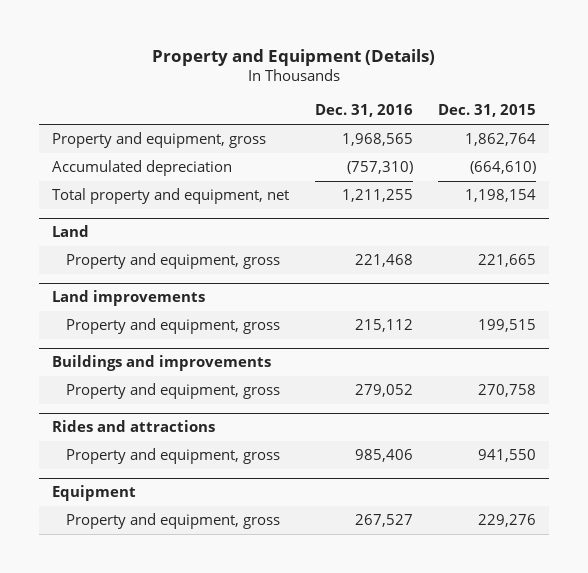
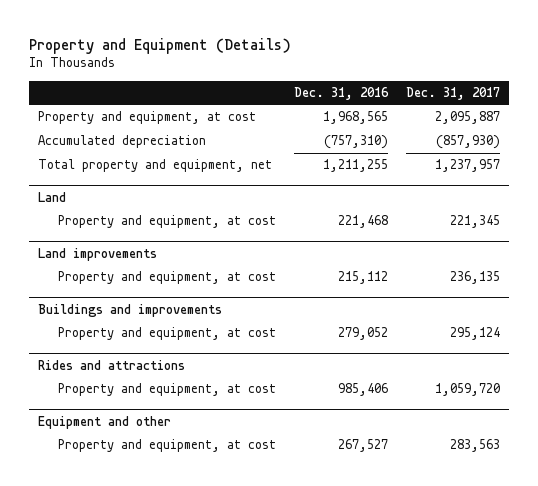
- | Dec. 31, 2016 | Dec. 31, 2015
+ | Dec. 31, 2016 | Dec. 31, 2017
- Property and equipment, gross | 1,968,565 | 1,862,764
+ Property and equipment, at cost | 1,968,565 | 2,095,887
@ Land
- Property and equipment, gross | 221,468 | 221,665
+ Property and equipment, at cost | 221,468 | 221,345
@ Land improvements
- Property and equipment, gross | 215,112 | 199,515
+ Property and equipment, at cost | 215,112 | 236,135
@ Buildings and improvements
- Property and equipment, gross | 279,052 | 270,758
+ Property and equipment, at cost | 279,052 | 295,124
@ Rides and attractions
- Property and equipment, gross | 985,406 | 941,550
- Equipment
- Property and equipment, gross | 267,527 | 229,276
@ Rides and attractions
+ Property and equipment, at cost | 985,406 | 1,059,720
+ Equipment and other
+ Property and equipment, at cost | 267,527 | 283,563

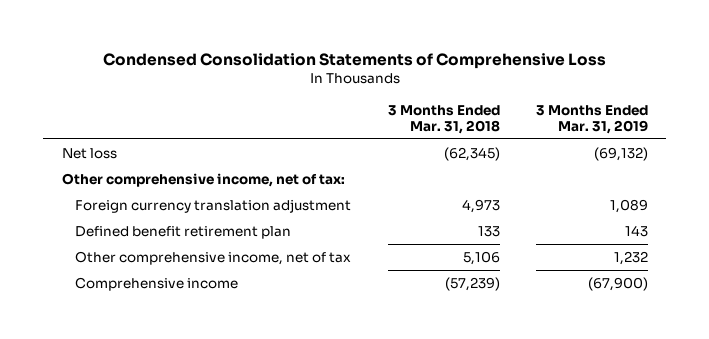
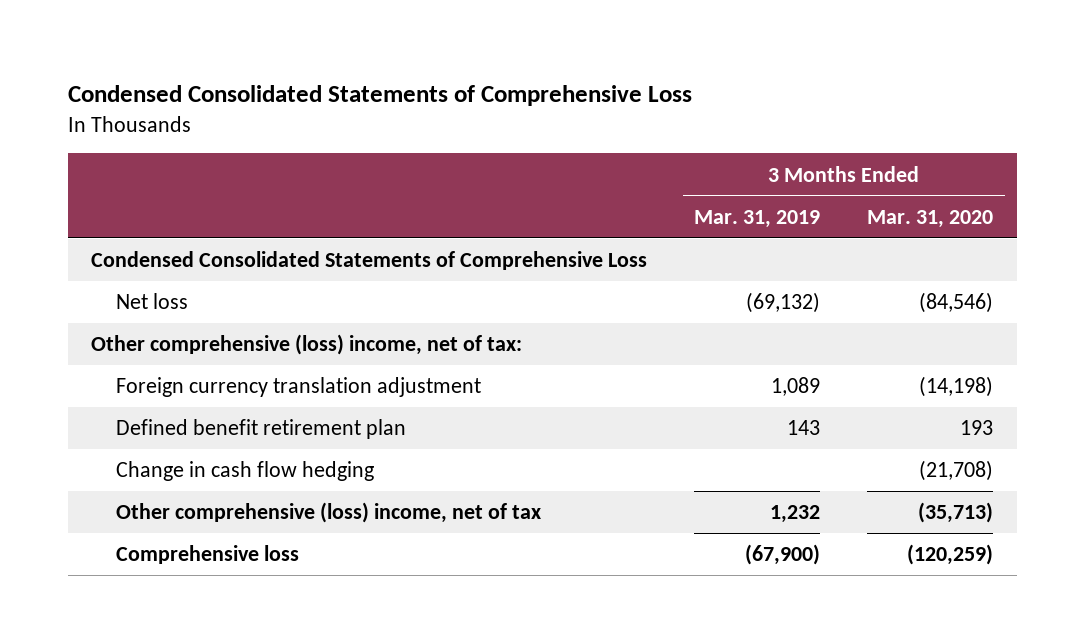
- Condensed Consolidation Statements of Comprehensive Loss
+ Condensed Consolidated Statements of Comprehensive Loss
- | 3 Months Ended Mar. 31, 2018 | 3 Months Ended Mar. 31, 2019
+ | 3 Months Ended Mar. 31, 2019 | 3 Months Ended Mar. 31, 2020
+ Condensed Consolidated Statements of Comprehensive Loss
- Other comprehensive income, net of tax:
+ Other comprehensive (loss) income, net of tax:
- Other comprehensive income, net of tax | 5,106 | 1,232
- Comprehensive income | (57,239) | (67,900)
+ Change in cash flow hedging | | (21,708)
+ Other comprehensive (loss) income, net of tax | 1,232 | (35,713)
+ Comprehensive loss | (67,900) | (120,259)

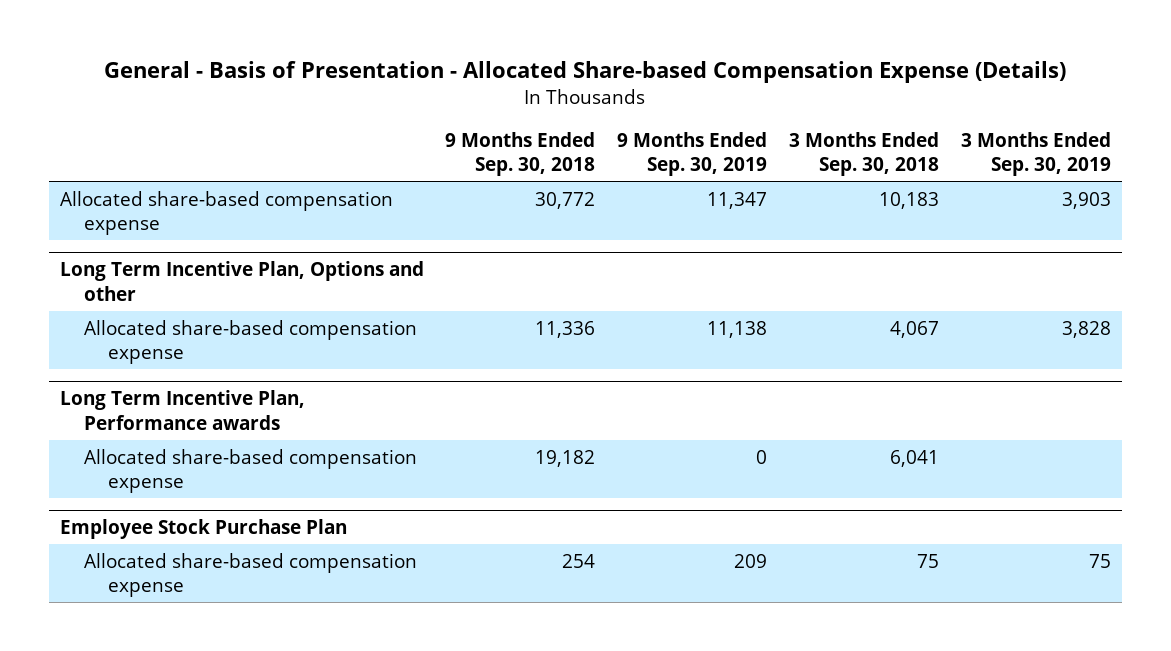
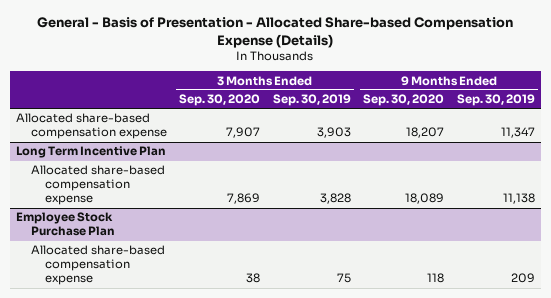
- | 9 Months Ended Sep. 30, 2018 | 9 Months Ended Sep. 30, 2019 | 3 Months Ended Sep. 30, 2018 | 3 Months Ended Sep. 30, 2019
+ | 3 Months Ended Sep. 30, 2020 | 3 Months Ended Sep. 30, 2019 | 9 Months Ended Sep. 30, 2020 | 9 Months Ended Sep. 30, 2019
- Long Term Incentive Plan, Options and other
+ Long Term Incentive Plan
- Long Term Incentive Plan, Performance awards
- Allocated share-based compensation expense | 19,182 | 0 | 6,041 |

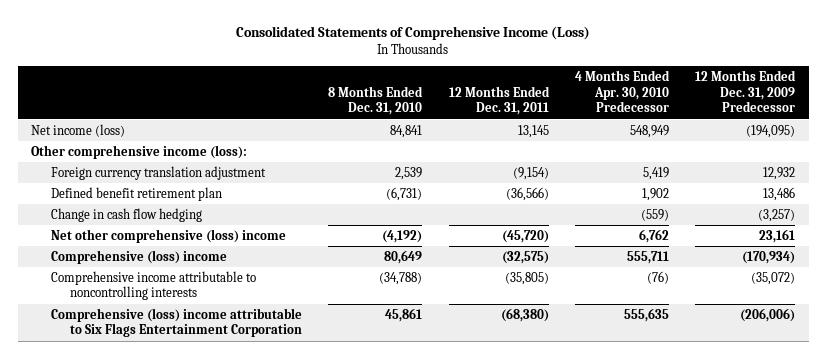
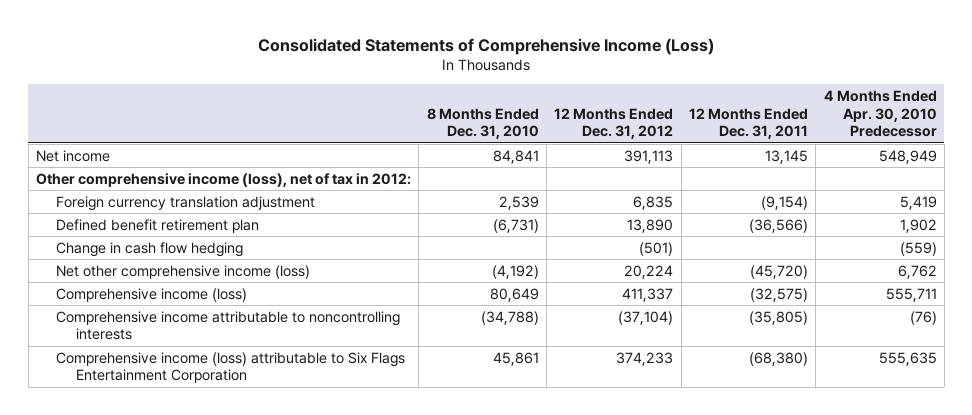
- | 8 Months Ended Dec. 31, 2010 | 12 Months Ended Dec. 31, 2011 | 4 Months Ended Apr. 30, 2010 Predecessor | 12 Months Ended Dec. 31, 2009 Predecessor
+ | 8 Months Ended Dec. 31, 2010 | 12 Months Ended Dec. 31, 2012 | 12 Months Ended Dec. 31, 2011 | 4 Months Ended Apr. 30, 2010 Predecessor
- Net income (loss) | 84,841 | 13,145 | 548,949 | (194,095)
- Other comprehensive income (loss):
+ Net income | 84,841 | 391,113 | 13,145 | 548,949
+ Other comprehensive income (loss), net of tax in 2012:
- Net other comprehensive (loss) income | (4,192) | (45,720) | 6,762 | 23,161
- Comprehensive (loss) income | 80,649 | (32,575) | 555,711 | (170,934)
+ Net other comprehensive income (loss) | (4,192) | 20,224 | (45,720) | 6,762
+ Comprehensive income (loss) | 80,649 | 411,337 | (32,575) | 555,711
- Comprehensive (loss) income attributable to Six Flags Entertainment Corporation | 45,861 | (68,380) | 555,635 | (206,006)
+ Comprehensive income (loss) attributable to Six Flags Entertainment Corporation | 45,861 | 374,233 | (68,380) | 555,635

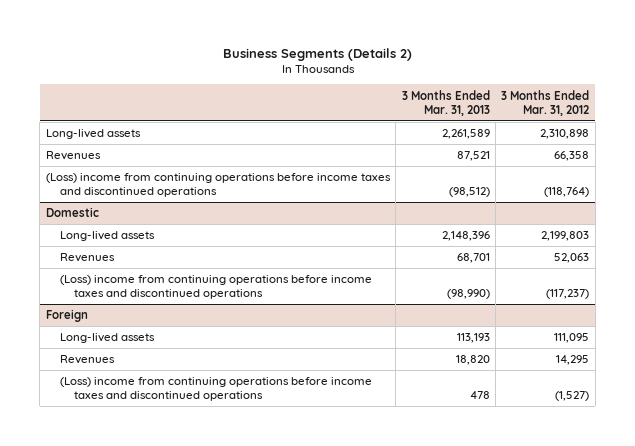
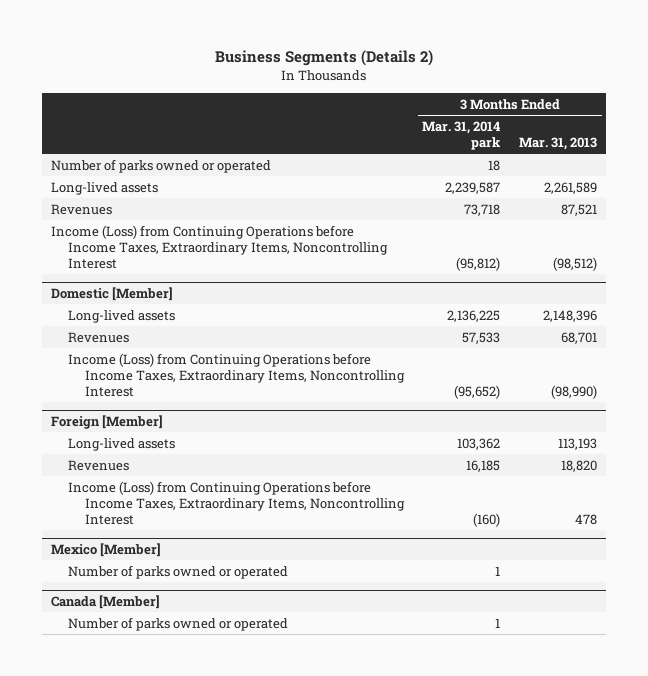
- | 3 Months Ended Mar. 31, 2013 | 3 Months Ended Mar. 31, 2012
+ | 3 Months Ended Mar. 31, 2014 park | 3 Months Ended Mar. 31, 2013
+ Number of parks owned or operated | 18 |
- (Loss) income from continuing operations before income taxes and discontinued operations | (98,512) | (118,764)
- Domestic
+ Income (Loss) from Continuing Operations before Income Taxes, Extraordinary Items, Noncontrolling Interest | (95,812) | (98,512)
+ Domestic [Member]
- (Loss) income from continuing operations before income taxes and discontinued operations | (98,990) | (117,237)
- Foreign
+ Income (Loss) from Continuing Operations before Income Taxes, Extraordinary Items, Noncontrolling Interest | (95,652) | (98,990)
+ Foreign [Member]
- (Loss) income from continuing operations before income taxes and discontinued operations | 478 | (1,527)
+ Income (Loss) from Continuing Operations before Income Taxes, Extraordinary Items, Noncontrolling Interest | (160) | 478
+ Mexico [Member]
+ Number of parks owned or operated | 1 |
+ Canada [Member]
+ Number of parks owned or operated | 1 |

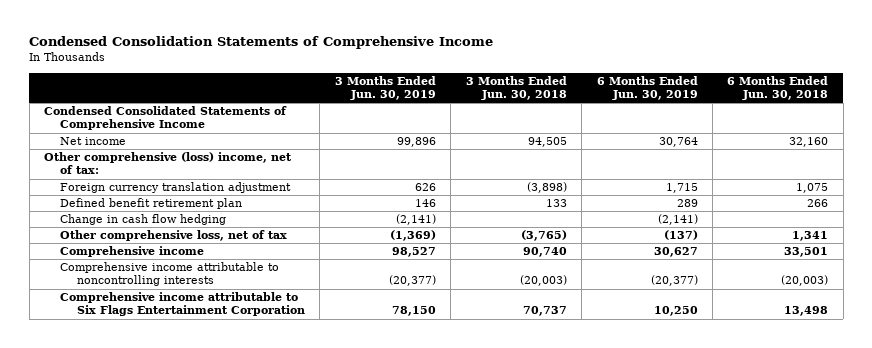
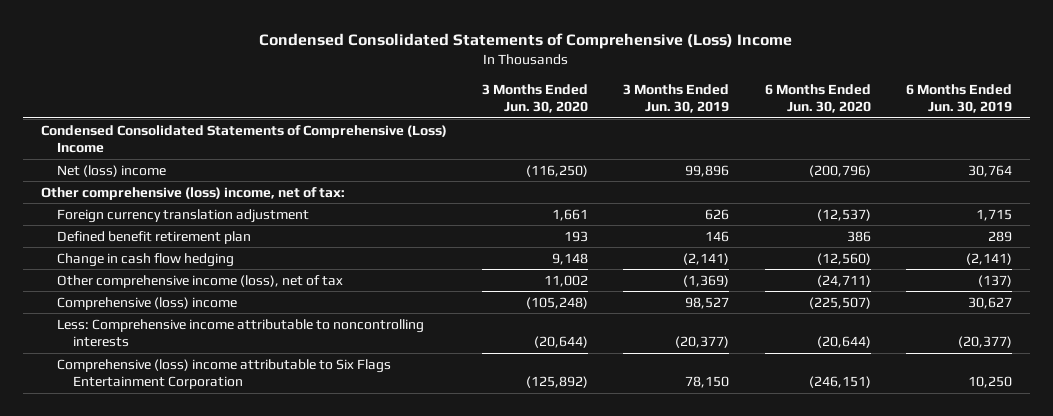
- Condensed Consolidation Statements of Comprehensive Income
+ Condensed Consolidated Statements of Comprehensive (Loss) Income
- | 3 Months Ended Jun. 30, 2019 | 3 Months Ended Jun. 30, 2018 | 6 Months Ended Jun. 30, 2019 | 6 Months Ended Jun. 30, 2018
+ | 3 Months Ended Jun. 30, 2020 | 3 Months Ended Jun. 30, 2019 | 6 Months Ended Jun. 30, 2020 | 6 Months Ended Jun. 30, 2019
- Condensed Consolidated Statements of Comprehensive Income
- Net income | 99,896 | 94,505 | 30,764 | 32,160
+ Condensed Consolidated Statements of Comprehensive (Loss) Income
+ Net (loss) income | (116,250) | 99,896 | (200,796) | 30,764
- Other comprehensive loss, net of tax | (1,369) | (3,765) | (137) | 1,341
- Comprehensive income | 98,527 | 90,740 | 30,627 | 33,501
- Comprehensive income attributable to noncontrolling interests | (20,377) | (20,003) | (20,377) | (20,003)
- Comprehensive income attributable to Six Flags Entertainment Corporation | 78,150 | 70,737 | 10,250 | 13,498
+ Other comprehensive income (loss), net of tax | 11,002 | (1,369) | (24,711) | (137)
+ Comprehensive (loss) income | (105,248) | 98,527 | (225,507) | 30,627
+ Less: Comprehensive income attributable to noncontrolling interests | (20,644) | (20,377) | (20,644) | (20,377)
+ Comprehensive (loss) income attributable to Six Flags Entertainment Corporation | (125,892) | 78,150 | (246,151) | 10,250

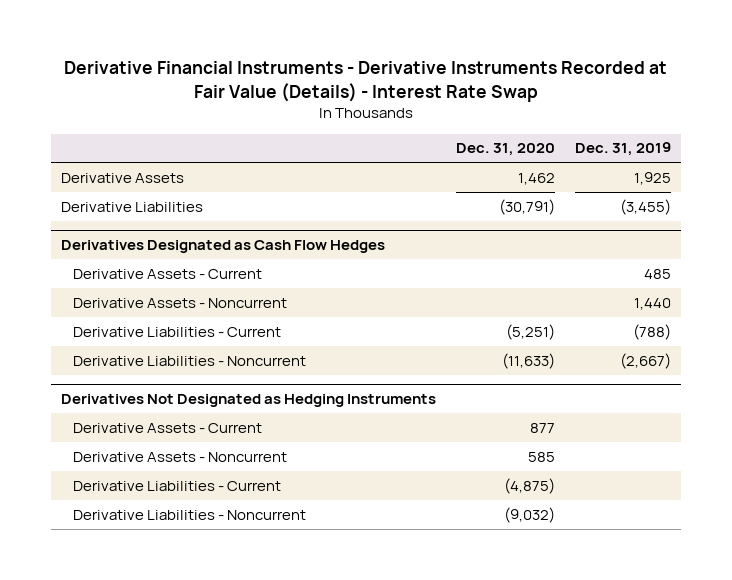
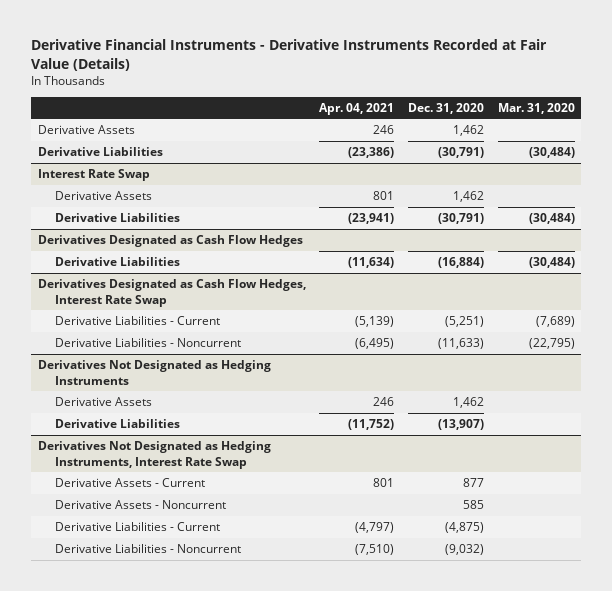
- Derivative Financial Instruments - Derivative Instruments Recorded at Fair Value (Details) - Interest Rate Swap
+ Derivative Financial Instruments - Derivative Instruments Recorded at Fair Value (Details)
- | Dec. 31, 2020 | Dec. 31, 2019
+ | Apr. 04, 2021 | Dec. 31, 2020 | Mar. 31, 2020
+ Interest Rate Swap
+ Derivative Assets | 801 | 1,462 |
+ Derivative Liabilities | (23,941) | (30,791) | (30,484)
@ Derivatives Designated as Cash Flow Hedges
- Derivative Assets - Current | | 485
- Derivative Assets - Noncurrent | | 1,440
+ Derivative Liabilities | (11,634) | (16,884) | (30,484)
+ Derivatives Designated as Cash Flow Hedges, Interest Rate Swap
@ Derivatives Not Designated as Hedging Instruments
+ Derivative Assets | 246 | 1,462 |
+ Derivative Liabilities | (11,752) | (13,907) |
+ Derivatives Not Designated as Hedging Instruments, Interest Rate Swap

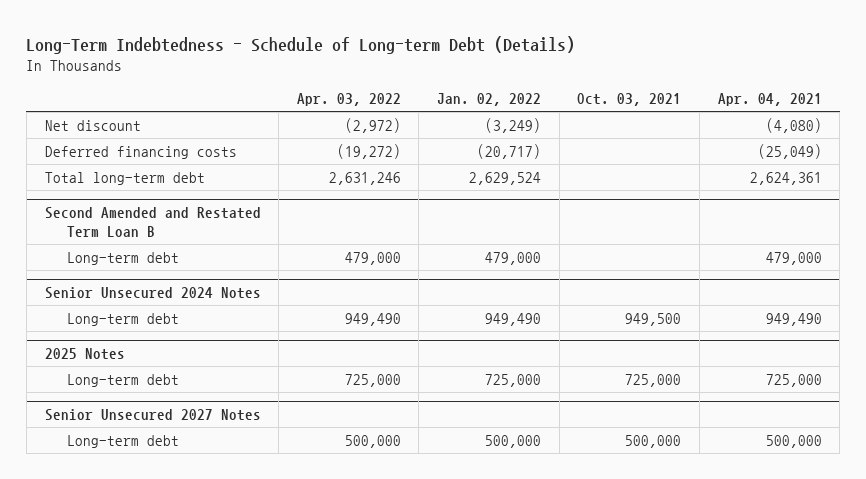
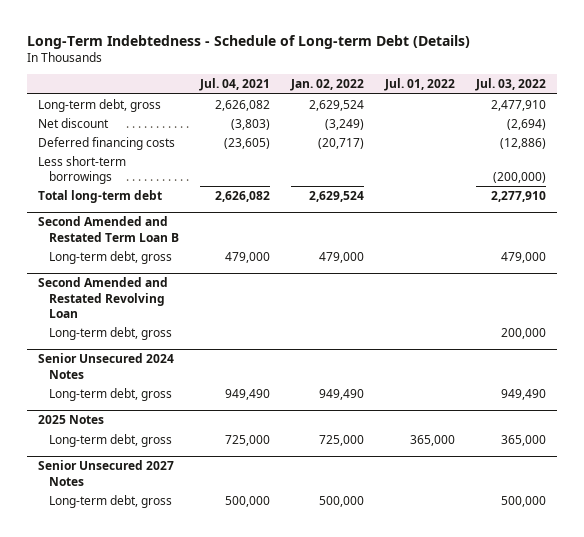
- | Apr. 03, 2022 | Jan. 02, 2022 | Oct. 03, 2021 | Apr. 04, 2021
+ | Jul. 04, 2021 | Jan. 02, 2022 | Jul. 01, 2022 | Jul. 03, 2022
+ Long-term debt, gross | 2,626,082 | 2,629,524 | | 2,477,910
+ Less short-term borrowings | | | | (200,000)
@ Second Amended and Restated Term Loan B
- Long-term debt | 479,000 | 479,000 | | 479,000
+ Long-term debt, gross | 479,000 | 479,000 | | 479,000
+ Second Amended and Restated Revolving Loan
+ Long-term debt, gross | | | | 200,000
@ Senior Unsecured 2024 Notes
- Long-term debt | 949,490 | 949,490 | 949,500 | 949,490
+ Long-term debt, gross | 949,490 | 949,490 | | 949,490
@ 2025 Notes
- Long-term debt | 725,000 | 725,000 | 725,000 | 725,000
+ Long-term debt, gross | 725,000 | 725,000 | 365,000 | 365,000
@ Senior Unsecured 2027 Notes
- Long-term debt | 500,000 | 500,000 | 500,000 | 500,000
+ Long-term debt, gross | 500,000 | 500,000 | | 500,000

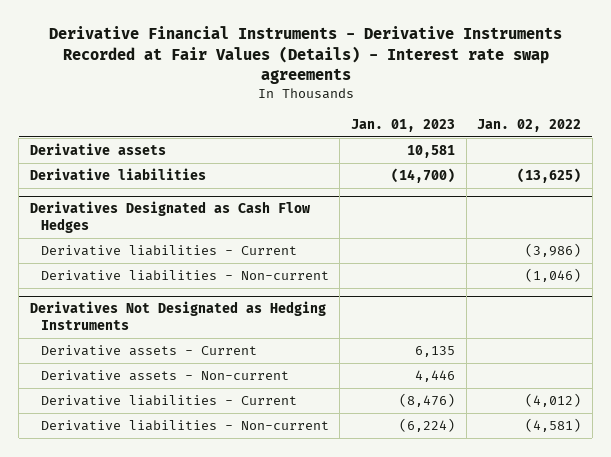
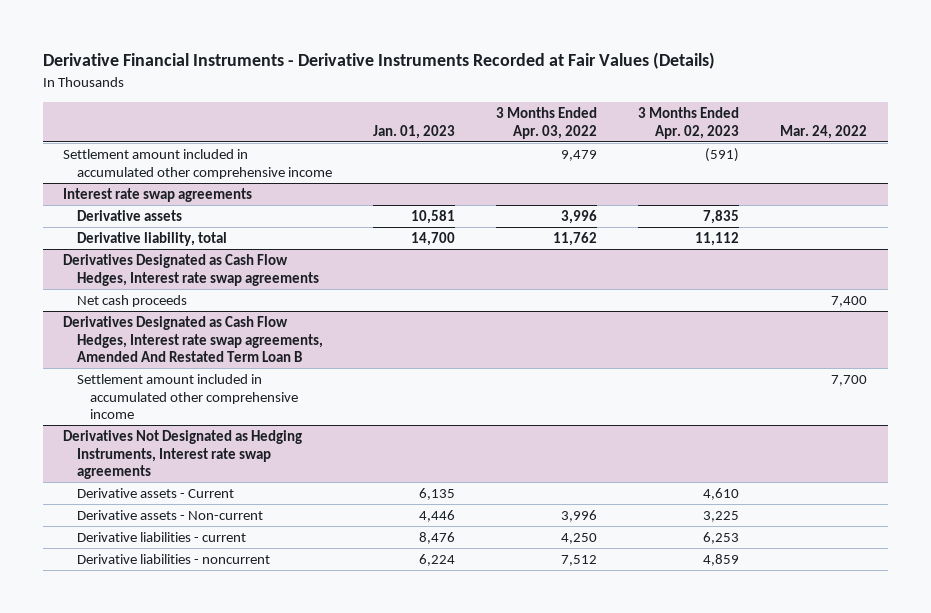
- Derivative Financial Instruments - Derivative Instruments Recorded at Fair Values (Details) - Interest rate swap agreements
+ Derivative Financial Instruments - Derivative Instruments Recorded at Fair Values (Details)
- | Jan. 01, 2023 | Jan. 02, 2022
+ | Jan. 01, 2023 | 3 Months Ended Apr. 03, 2022 | 3 Months Ended Apr. 02, 2023 | Mar. 24, 2022
+ Settlement amount included in accumulated other comprehensive income | | 9,479 | (591) |
+ Interest rate swap agreements
- Derivative liabilities | (14,700) | (13,625)
- Derivatives Designated as Cash Flow Hedges
- Derivative liabilities - Current | | (3,986)
- Derivative liabilities - Non-current | | (1,046)
- Derivatives Not Designated as Hedging Instruments
+ Derivative liability, total | 14,700 | 11,762 | 11,112 |
+ Derivatives Designated as Cash Flow Hedges, Interest rate swap agreements
+ Net cash proceeds | | | | 7,400
+ Derivatives Designated as Cash Flow Hedges, Interest rate swap agreements, Amended And Restated Term Loan B
+ Settlement amount included in accumulated other comprehensive income | | | | 7,700
+ Derivatives Not Designated as Hedging Instruments, Interest rate swap agreements
- Derivative liabilities - Current | (8,476) | (4,012)
- Derivative liabilities - Non-current | (6,224) | (4,581)
+ Derivative liabilities - current | 8,476 | 4,250 | 6,253 |
+ Derivative liabilities - noncurrent | 6,224 | 7,512 | 4,859 |

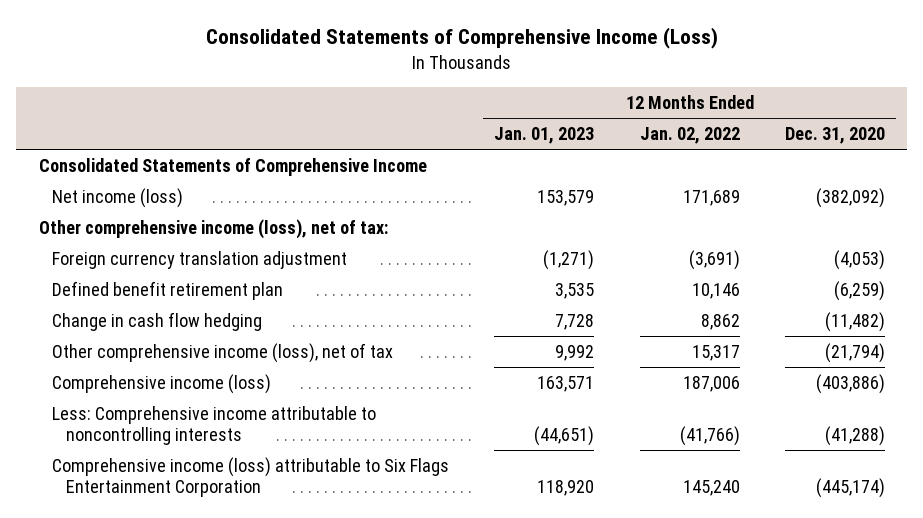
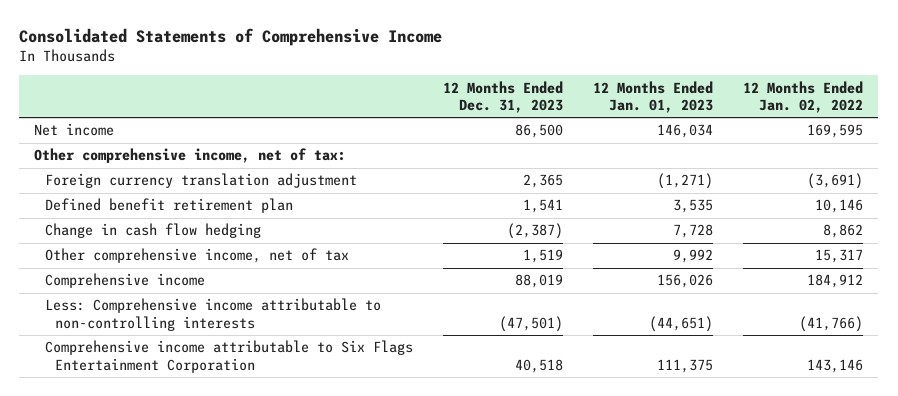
- Consolidated Statements of Comprehensive Income (Loss)
+ Consolidated Statements of Comprehensive Income
- | 12 Months Ended Jan. 01, 2023 | 12 Months Ended Jan. 02, 2022 | 12 Months Ended Dec. 31, 2020
+ | 12 Months Ended Dec. 31, 2023 | 12 Months Ended Jan. 01, 2023 | 12 Months Ended Jan. 02, 2022
- Consolidated Statements of Comprehensive Income
- Net income (loss) | 153,579 | 171,689 | (382,092)
- Other comprehensive income (loss), net of tax:
+ Net income | 86,500 | 146,034 | 169,595
+ Other comprehensive income, net of tax:
- Other comprehensive income (loss), net of tax | 9,992 | 15,317 | (21,794)
- Comprehensive income (loss) | 163,571 | 187,006 | (403,886)
- Less: Comprehensive income attributable to noncontrolling interests | (44,651) | (41,766) | (41,288)
- Comprehensive income (loss) attributable to Six Flags Entertainment Corporation | 118,920 | 145,240 | (445,174)
+ Other comprehensive income, net of tax | 1,519 | 9,992 | 15,317
+ Comprehensive income | 88,019 | 156,026 | 184,912
+ Less: Comprehensive income attributable to non-controlling interests | (47,501) | (44,651) | (41,766)
+ Comprehensive income attributable to Six Flags Entertainment Corporation | 40,518 | 111,375 | 143,146

